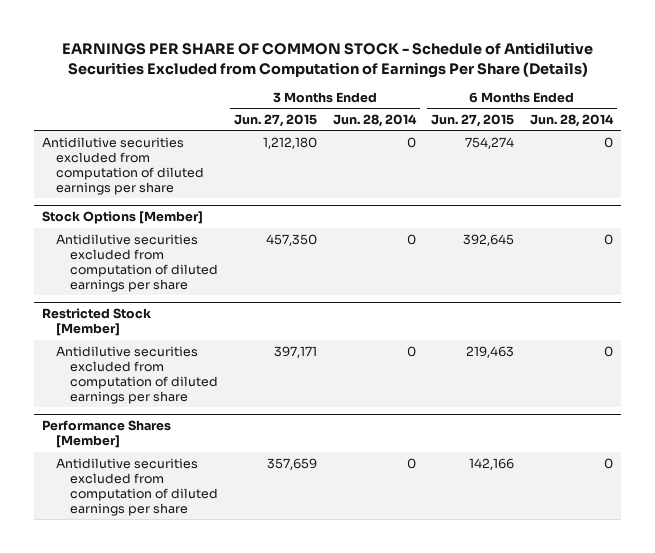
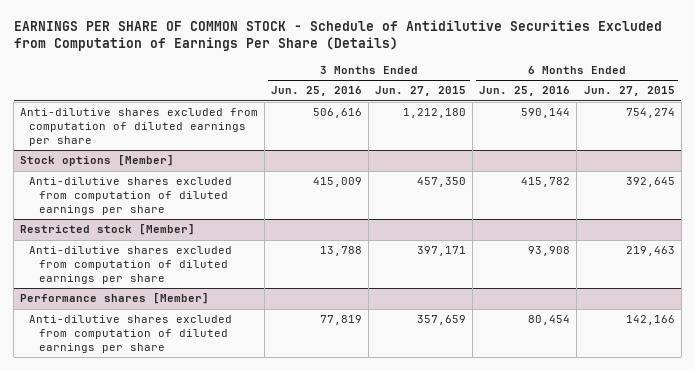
- | 3 Months Ended Jun. 27, 2015 | 3 Months Ended Jun. 28, 2014 | 6 Months Ended Jun. 27, 2015 | 6 Months Ended Jun. 28, 2014
+ | 3 Months Ended Jun. 25, 2016 | 3 Months Ended Jun. 27, 2015 | 6 Months Ended Jun. 25, 2016 | 6 Months Ended Jun. 27, 2015
- Antidilutive securities excluded from computation of diluted earnings per share | 1,212,180 | 0 | 754,274 | 0
- Stock Options [Member]
- Antidilutive securities excluded from computation of diluted earnings per share | 457,350 | 0 | 392,645 | 0
- Restricted Stock [Member]
- Antidilutive securities excluded from computation of diluted earnings per share | 397,171 | 0 | 219,463 | 0
- Performance Shares [Member]
- Antidilutive securities excluded from computation of diluted earnings per share | 357,659 | 0 | 142,166 | 0
+ Anti-dilutive shares excluded from computation of diluted earnings per share | 506,616 | 1,212,180 | 590,144 | 754,274
+ Stock options [Member]
+ Anti-dilutive shares excluded from computation of diluted earnings per share | 415,009 | 457,350 | 415,782 | 392,645
+ Restricted stock [Member]
+ Anti-dilutive shares excluded from computation of diluted earnings per share | 13,788 | 397,171 | 93,908 | 219,463
+ Performance shares [Member]
+ Anti-dilutive shares excluded from computation of diluted earnings per share | 77,819 | 357,659 | 80,454 | 142,166

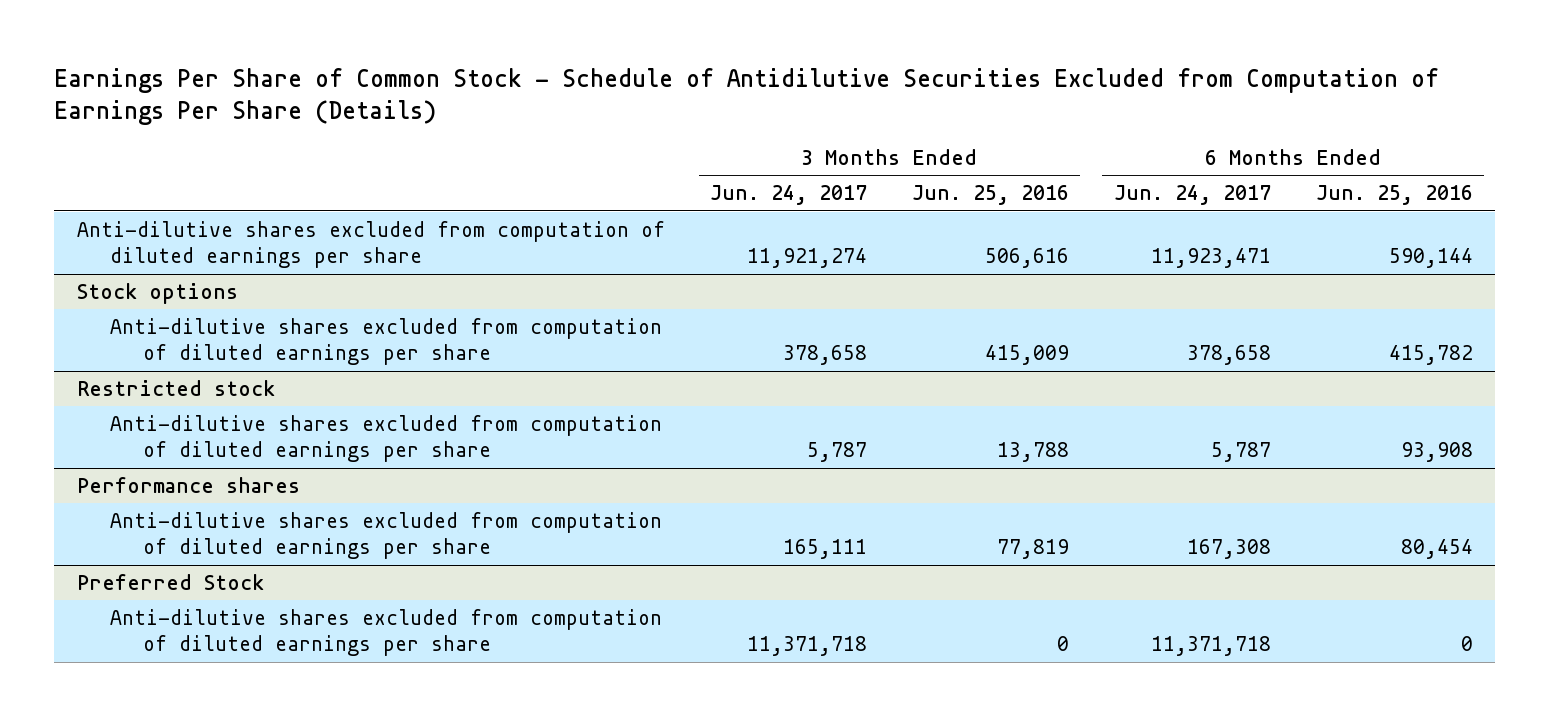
- EARNINGS PER SHARE OF COMMON STOCK - Schedule of Antidilutive Securities Excluded from Computation of Earnings Per Share (Details)
+ Earnings Per Share of Common Stock - Schedule of Antidilutive Securities Excluded from Computation of Earnings Per Share (Details)
- | 3 Months Ended Jun. 25, 2016 | 3 Months Ended Jun. 27, 2015 | 6 Months Ended Jun. 25, 2016 | 6 Months Ended Jun. 27, 2015
+ | 3 Months Ended Jun. 24, 2017 | 3 Months Ended Jun. 25, 2016 | 6 Months Ended Jun. 24, 2017 | 6 Months Ended Jun. 25, 2016
- Stock options [Member]
+ Stock options
- Restricted stock [Member]
+ Restricted stock
- Performance shares [Member]
+ Performance shares
+ Preferred Stock
+ Anti-dilutive shares excluded from computation of diluted earnings per share | 11,371,718 | 0 | 11,371,718 | 0

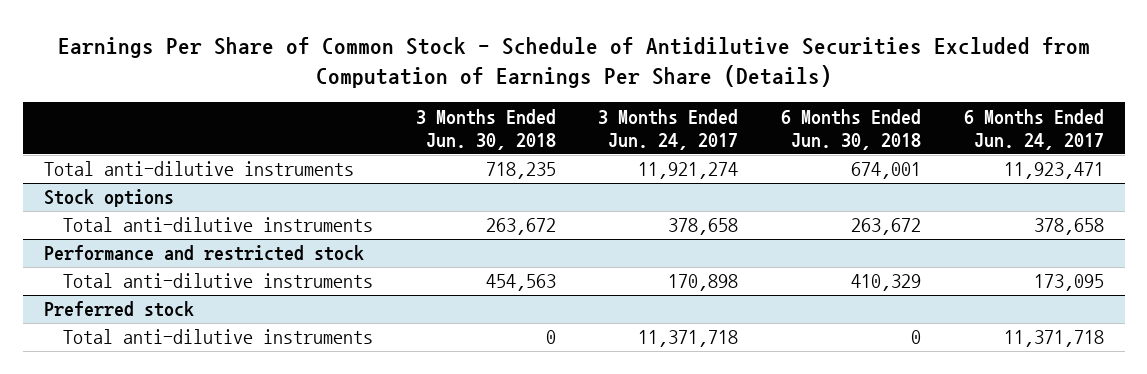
- | 3 Months Ended Jun. 24, 2017 | 3 Months Ended Jun. 25, 2016 | 6 Months Ended Jun. 24, 2017 | 6 Months Ended Jun. 25, 2016
+ | 3 Months Ended Jun. 30, 2018 | 3 Months Ended Jun. 24, 2017 | 6 Months Ended Jun. 30, 2018 | 6 Months Ended Jun. 24, 2017
- Anti-dilutive shares excluded from computation of diluted earnings per share | 11,921,274 | 506,616 | 11,923,471 | 590,144
+ Total anti-dilutive instruments | 718,235 | 11,921,274 | 674,001 | 11,923,471
@ Stock options
- Anti-dilutive shares excluded from computation of diluted earnings per share | 378,658 | 415,009 | 378,658 | 415,782
- Restricted stock
- Anti-dilutive shares excluded from computation of diluted earnings per share | 5,787 | 13,788 | 5,787 | 93,908
- Performance shares
- Anti-dilutive shares excluded from computation of diluted earnings per share | 165,111 | 77,819 | 167,308 | 80,454
- Preferred Stock
- Anti-dilutive shares excluded from computation of diluted earnings per share | 11,371,718 | 0 | 11,371,718 | 0
@ Stock options
+ Total anti-dilutive instruments | 263,672 | 378,658 | 263,672 | 378,658
+ Performance and restricted stock
+ Total anti-dilutive instruments | 454,563 | 170,898 | 410,329 | 173,095
+ Preferred stock
+ Total anti-dilutive instruments | 0 | 11,371,718 | 0 | 11,371,718

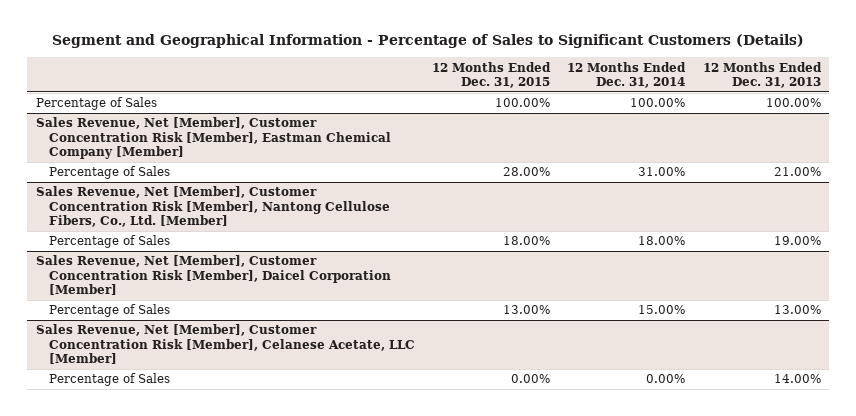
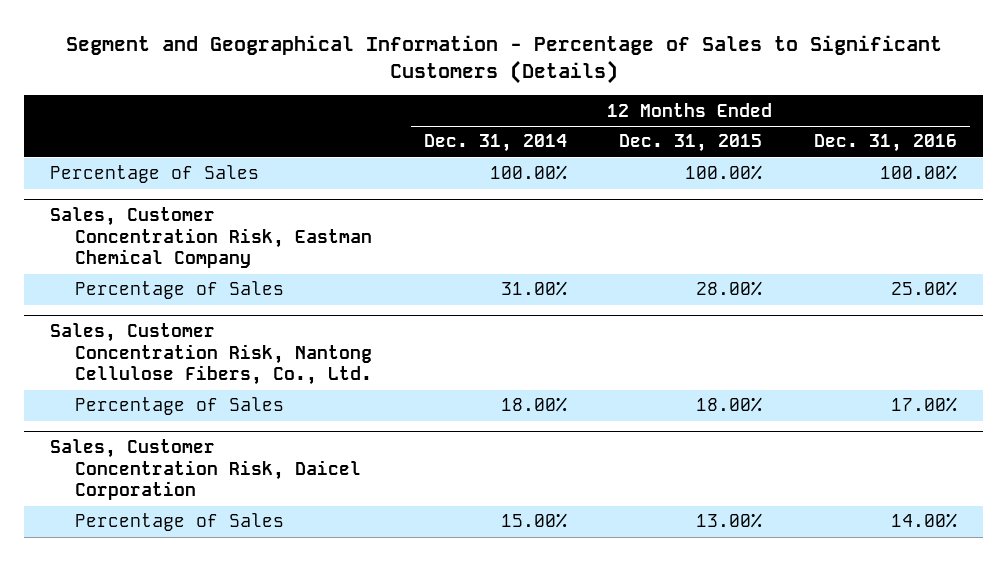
- | 12 Months Ended Dec. 31, 2015 | 12 Months Ended Dec. 31, 2014 | 12 Months Ended Dec. 31, 2013
+ | 12 Months Ended Dec. 31, 2014 | 12 Months Ended Dec. 31, 2015 | 12 Months Ended Dec. 31, 2016
- Sales Revenue, Net [Member], Customer Concentration Risk [Member], Eastman Chemical Company [Member]
+ Sales, Customer Concentration Risk, Eastman Chemical Company
- Sales Revenue, Net [Member], Customer Concentration Risk [Member], Nantong Cellulose Fibers, Co., Ltd. [Member]
+ Sales, Customer Concentration Risk, Nantong Cellulose Fibers, Co., Ltd.
- Sales Revenue, Net [Member], Customer Concentration Risk [Member], Daicel Corporation [Member]
+ Sales, Customer Concentration Risk, Daicel Corporation
- Sales Revenue, Net [Member], Customer Concentration Risk [Member], Celanese Acetate, LLC [Member]
- Percentage of Sales | 0.00% | 0.00% | 14.00%

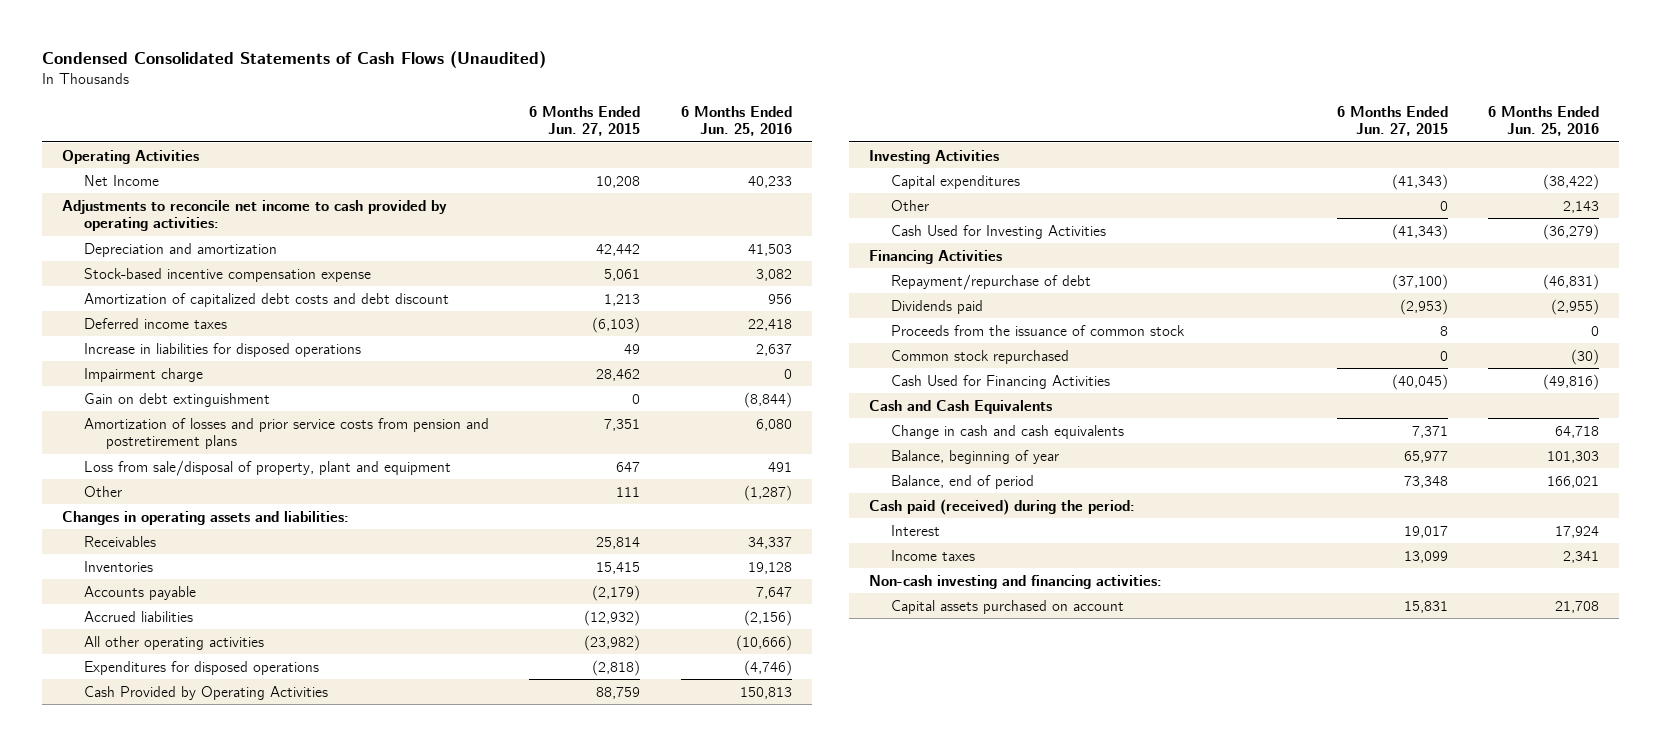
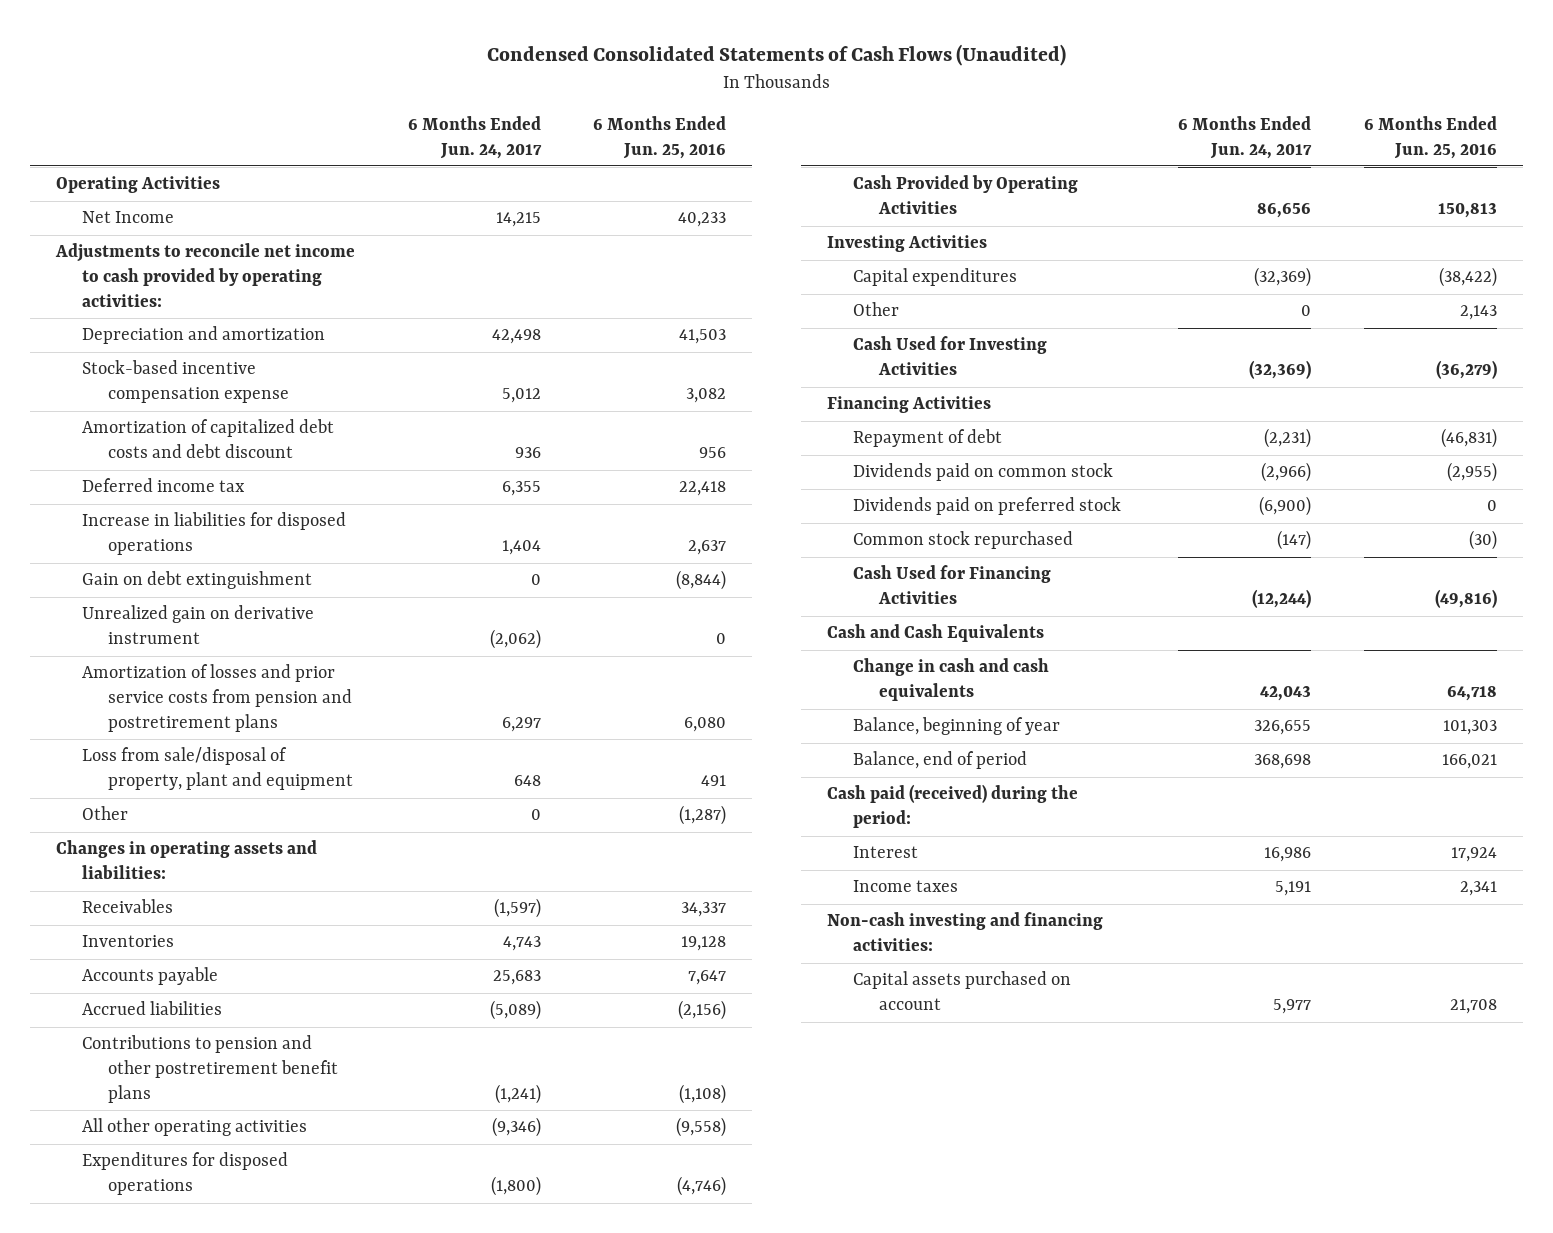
- | 6 Months Ended Jun. 27, 2015 | 6 Months Ended Jun. 25, 2016
+ | 6 Months Ended Jun. 24, 2017 | 6 Months Ended Jun. 25, 2016
- Deferred income taxes | (6,103) | 22,418
+ Deferred income tax | 6,355 | 22,418
- Impairment charge | 28,462 | 0
+ Unrealized gain on derivative instrument | (2,062) | 0
- All other operating activities | (23,982) | (10,666)
+ Contributions to pension and other postretirement benefit plans | (1,241) | (1,108)
+ All other operating activities | (9,346) | (9,558)
- Repayment/repurchase of debt | (37,100) | (46,831)
- Dividends paid | (2,953) | (2,955)
- Proceeds from the issuance of common stock | 8 | 0
+ Repayment of debt | (2,231) | (46,831)
+ Dividends paid on common stock | (2,966) | (2,955)
+ Dividends paid on preferred stock | (6,900) | 0

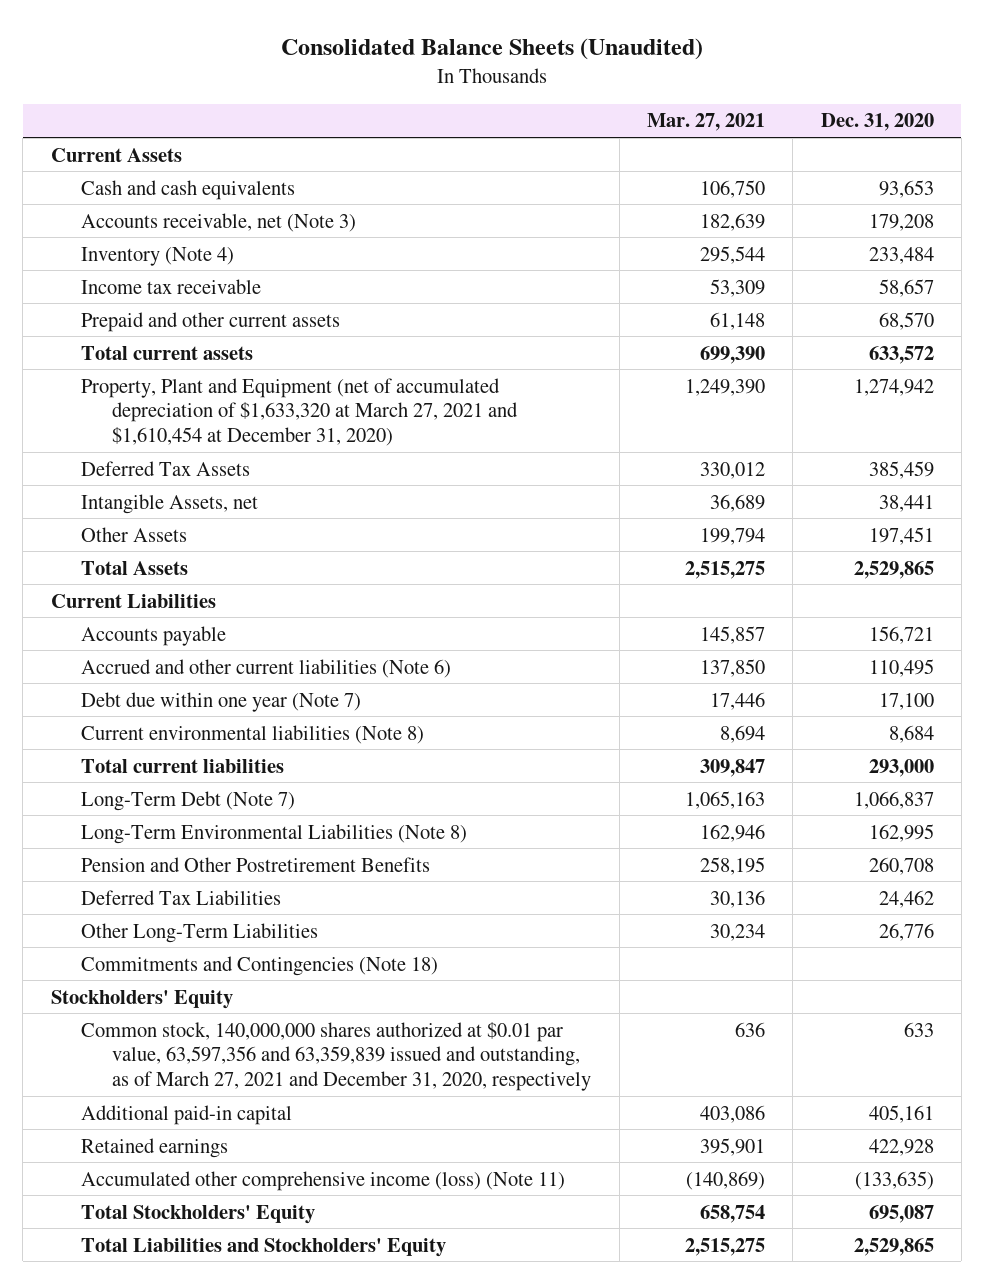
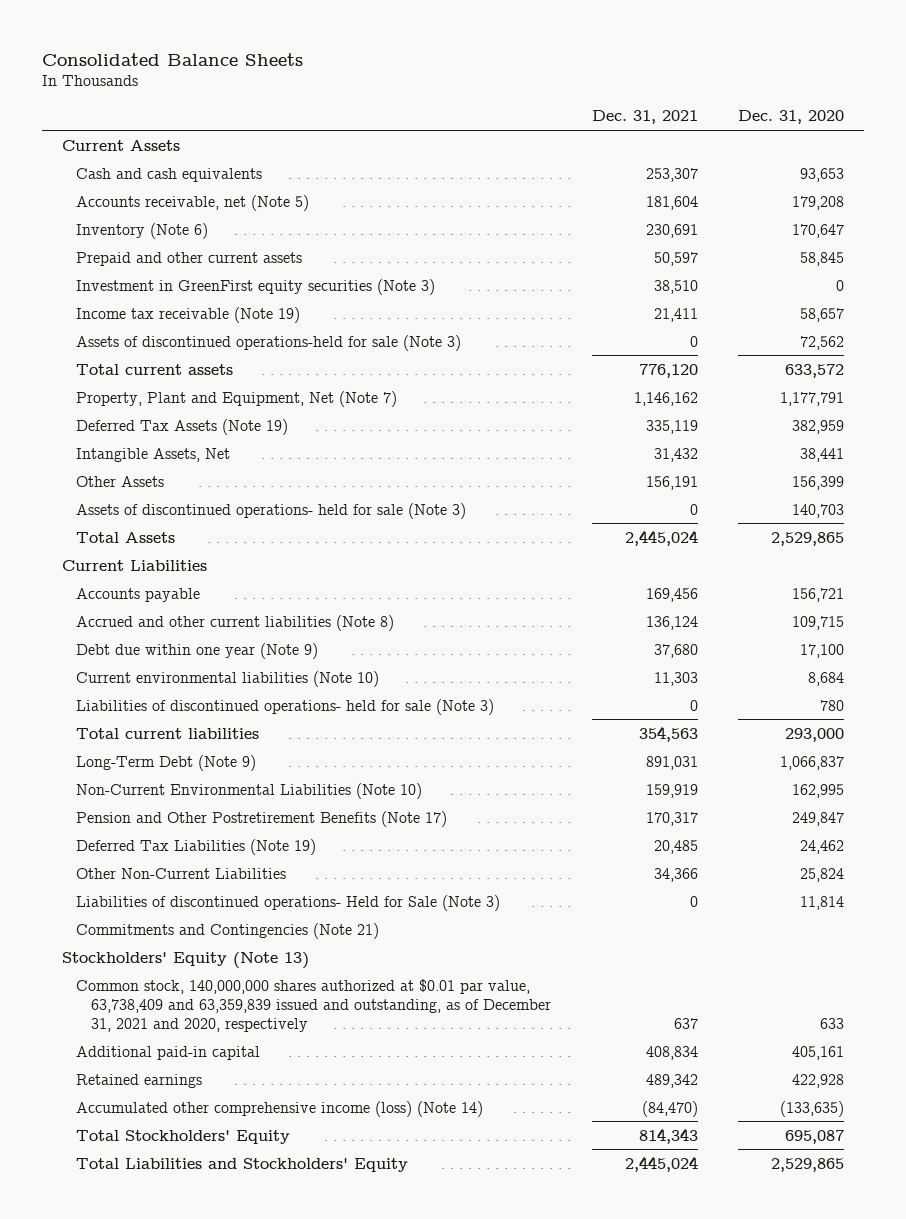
- Consolidated Balance Sheets (Unaudited)
+ Consolidated Balance Sheets
- | Mar. 27, 2021 | Dec. 31, 2020
+ | Dec. 31, 2021 | Dec. 31, 2020
- Accounts receivable, net (Note 3) | 182,639 | 179,208
- Inventory (Note 4) | 295,544 | 233,484
- Income tax receivable | 53,309 | 58,657
- Prepaid and other current assets | 61,148 | 68,570
+ Accounts receivable, net (Note 5) | 181,604 | 179,208
+ Inventory (Note 6) | 230,691 | 170,647
+ Prepaid and other current assets | 50,597 | 58,845
+ Investment in GreenFirst equity securities (Note 3) | 38,510 | 0
+ Income tax receivable (Note 19) | 21,411 | 58,657
+ Assets of discontinued operations-held for sale (Note 3) | 0 | 72,562
- Property, Plant and Equipment (net of accumulated depreciation of $1,633,320 at March 27, 2021 and $1,610,454 at December 31, 2020) | 1,249,390 | 1,274,942
- Deferred Tax Assets | 330,012 | 385,459
- Intangible Assets, net | 36,689 | 38,441
- Other Assets | 199,794 | 197,451
+ Property, Plant and Equipment, Net (Note 7) | 1,146,162 | 1,177,791
+ Deferred Tax Assets (Note 19) | 335,119 | 382,959
+ Intangible Assets, Net | 31,432 | 38,441
+ Other Assets | 156,191 | 156,399
+ Assets of discontinued operations- held for sale (Note 3) | 0 | 140,703
- Accrued and other current liabilities (Note 6) | 137,850 | 110,495
- Debt due within one year (Note 7) | 17,446 | 17,100
- Current environmental liabilities (Note 8) | 8,694 | 8,684
+ Accrued and other current liabilities (Note 8) | 136,124 | 109,715
+ Debt due within one year (Note 9) | 37,680 | 17,100
+ Current environmental liabilities (Note 10) | 11,303 | 8,684
+ Liabilities of discontinued operations- held for sale (Note 3) | 0 | 780
- Long-Term Debt (Note 7) | 1,065,163 | 1,066,837
- Long-Term Environmental Liabilities (Note 8) | 162,946 | 162,995
- Pension and Other Postretirement Benefits | 258,195 | 260,708
- Deferred Tax Liabilities | 30,136 | 24,462
- Other Long-Term Liabilities | 30,234 | 26,776
- Commitments and Contingencies (Note 18)
- Stockholders' Equity
- Common stock, 140,000,000 shares authorized at $0.01 par value, 63,597,356 and 63,359,839 issued and outstanding, as of March 27, 2021 and December 31, 2020, respectively | 636 | 633
+ Long-Term Debt (Note 9) | 891,031 | 1,066,837
+ Non-Current Environmental Liabilities (Note 10) | 159,919 | 162,995
+ Pension and Other Postretirement Benefits (Note 17) | 170,317 | 249,847
+ Deferred Tax Liabilities (Note 19) | 20,485 | 24,462
+ Other Non-Current Liabilities | 34,366 | 25,824
+ Liabilities of discontinued operations- Held for Sale (Note 3) | 0 | 11,814
+ Commitments and Contingencies (Note 21)
+ Stockholders' Equity (Note 13)
+ Common stock, 140,000,000 shares authorized at $0.01 par value, 63,738,409 and 63,359,839 issued and outstanding, as of December 31, 2021 and 2020, respectively | 637 | 633
- Accumulated other comprehensive income (loss) (Note 11) | (140,869) | (133,635)
+ Accumulated other comprehensive income (loss) (Note 14) | (84,470) | (133,635)

